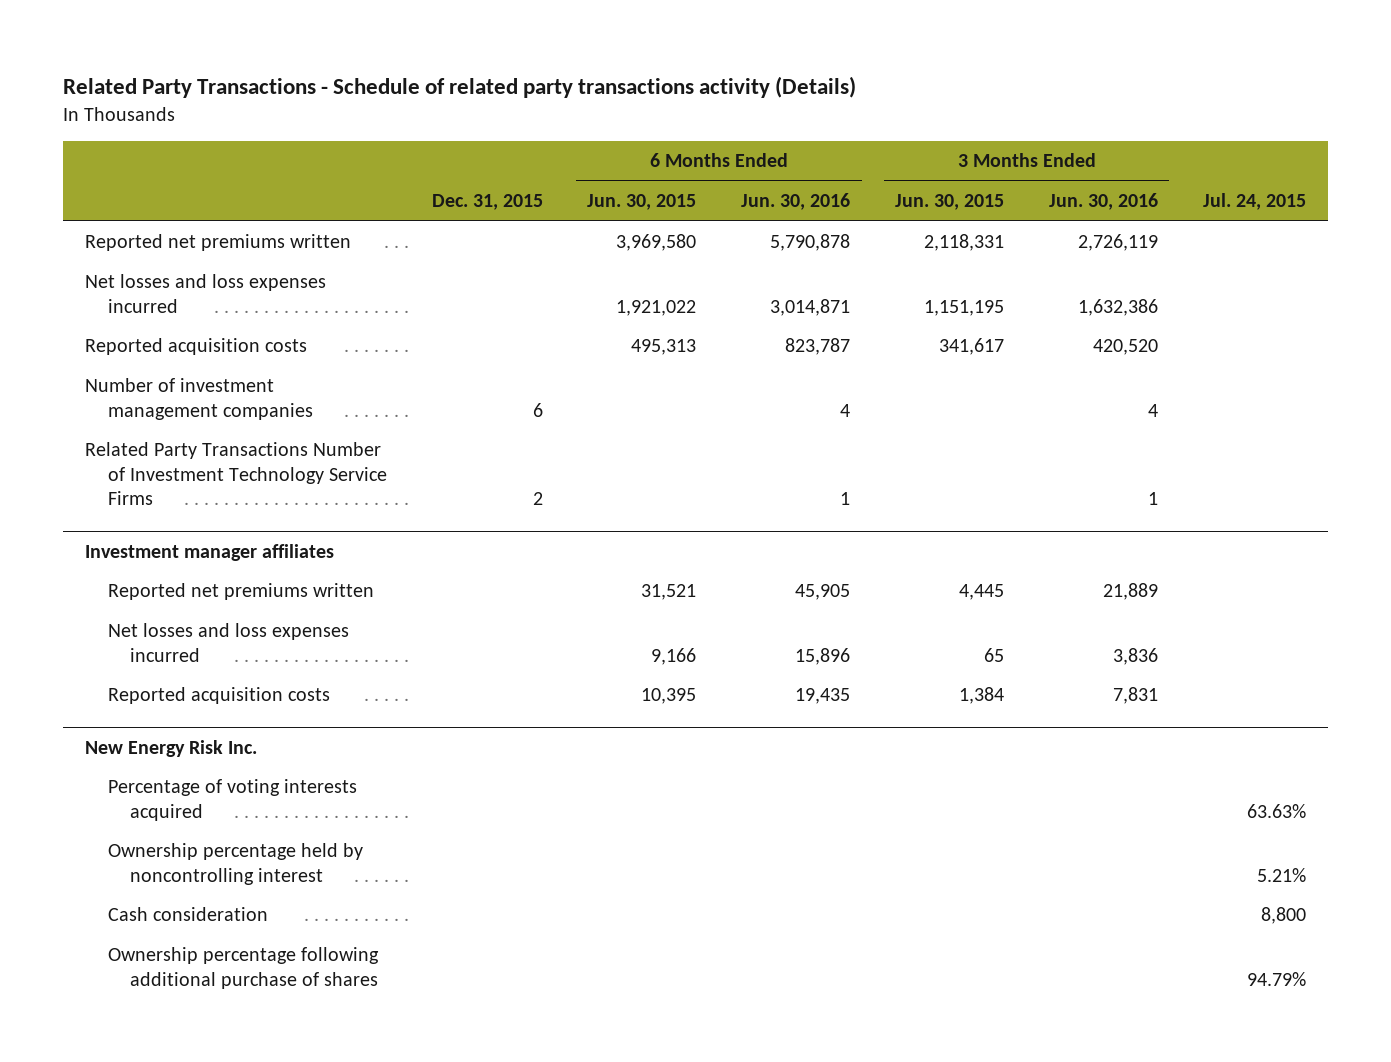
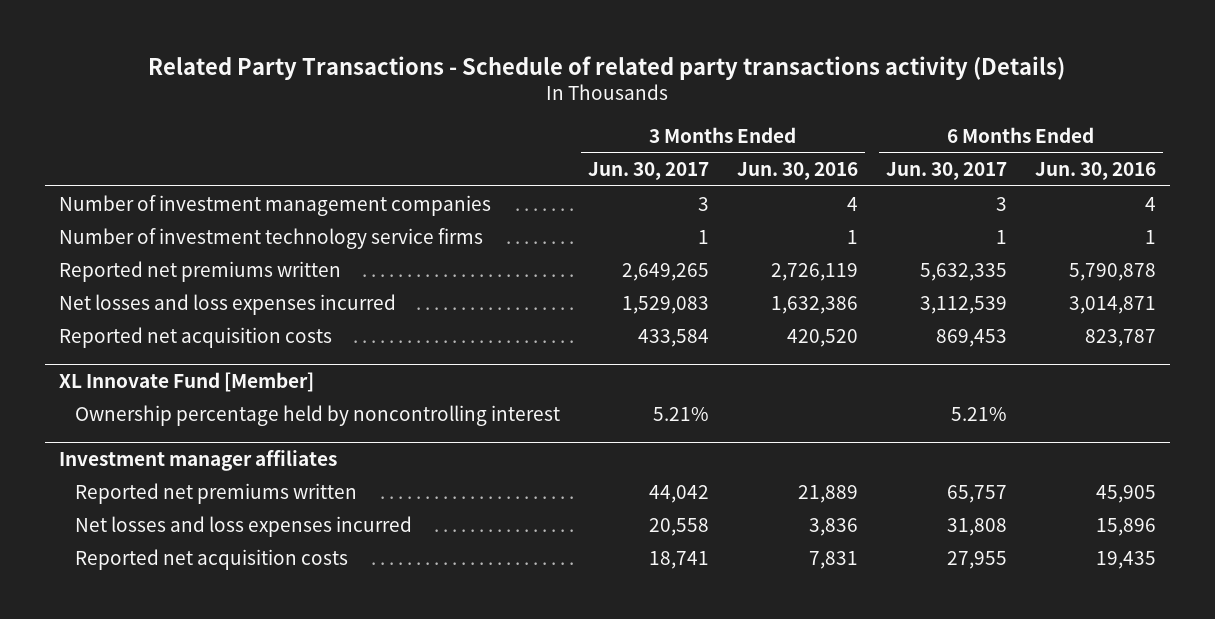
- | Dec. 31, 2015 | 6 Months Ended Jun. 30, 2015 | 6 Months Ended Jun. 30, 2016 | 3 Months Ended Jun. 30, 2015 | 3 Months Ended Jun. 30, 2016 | Jul. 24, 2015
+ | 3 Months Ended Jun. 30, 2017 | 3 Months Ended Jun. 30, 2016 | 6 Months Ended Jun. 30, 2017 | 6 Months Ended Jun. 30, 2016
moved up: Number of investment management companies | 3 | 4 | 3 | 4
+ Number of investment technology service firms | 1 | 1 | 1 | 1
- Reported acquisition costs | | 495,313 | 823,787 | 341,617 | 420,520 |
- Related Party Transactions Number of Investment Technology Service Firms | 2 | | 1 | | 1 |
+ Reported net acquisition costs | 433,584 | 420,520 | 869,453 | 823,787
+ XL Innovate Fund [Member]
+ Ownership percentage held by noncontrolling interest | 5.21% | | 5.21% |
@ Investment manager affiliates
- Reported acquisition costs | | 10,395 | 19,435 | 1,384 | 7,831 |
- New Energy Risk Inc.
- Percentage of voting interests acquired | | | | | | 63.63%
- Ownership percentage held by noncontrolling interest | | | | | | 5.21%
- Cash consideration | | | | | | 8,800
- Ownership percentage following additional purchase of shares | | | | | | 94.79%
@ Investment manager affiliates
+ Reported net acquisition costs | 18,741 | 7,831 | 27,955 | 19,435

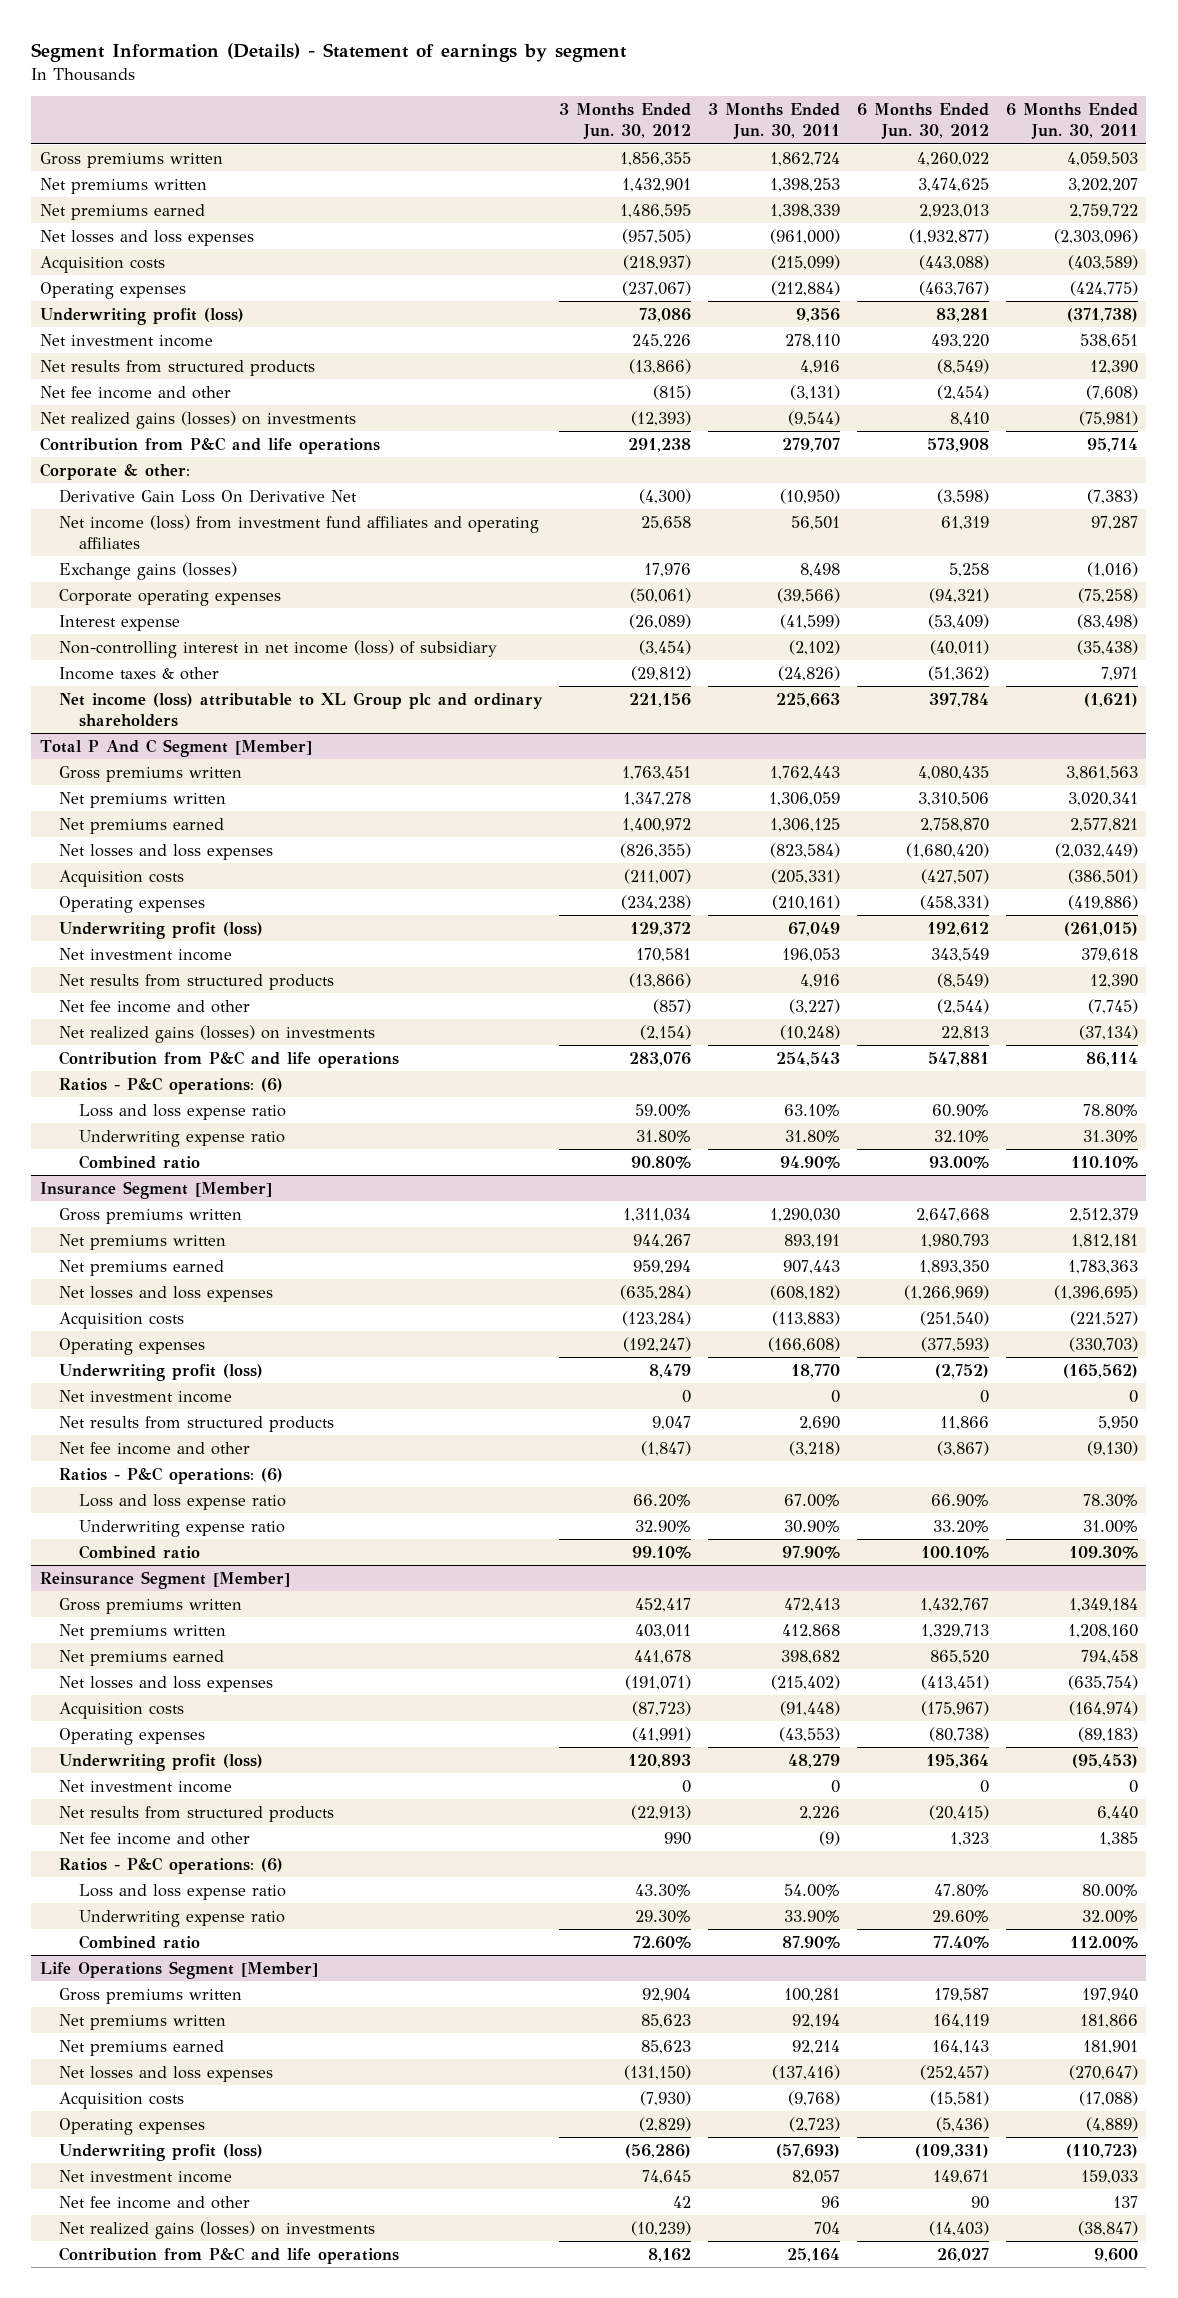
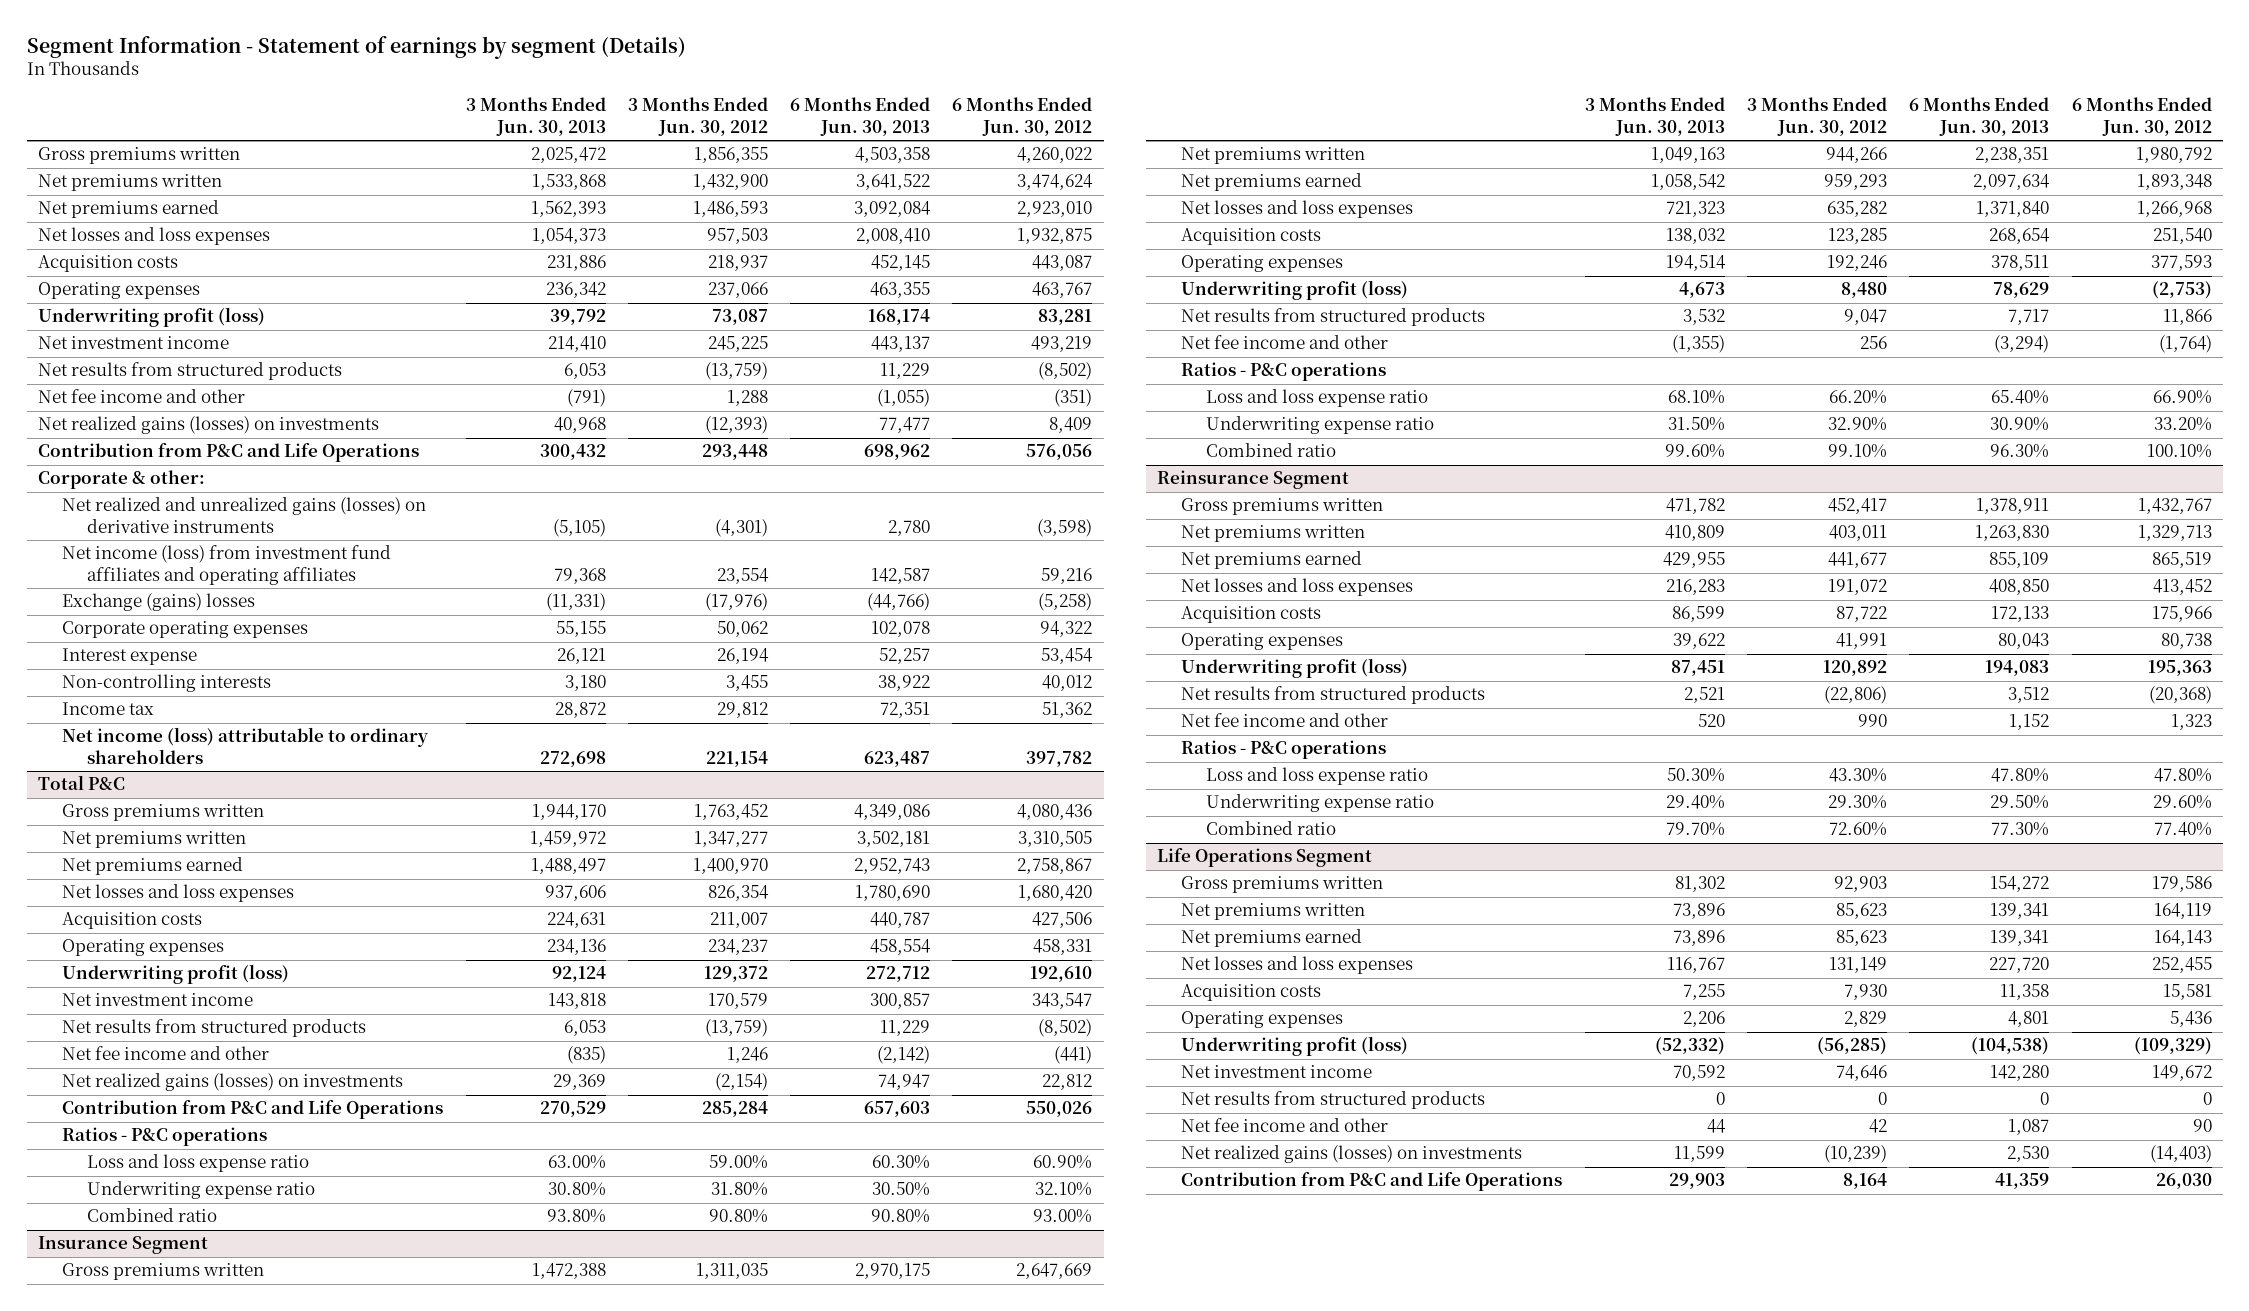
- Segment Information (Details) - Statement of earnings by segment
+ Segment Information - Statement of earnings by segment (Details)
- | 3 Months Ended Jun. 30, 2012 | 3 Months Ended Jun. 30, 2011 | 6 Months Ended Jun. 30, 2012 | 6 Months Ended Jun. 30, 2011
+ | 3 Months Ended Jun. 30, 2013 | 3 Months Ended Jun. 30, 2012 | 6 Months Ended Jun. 30, 2013 | 6 Months Ended Jun. 30, 2012
- Net premiums written | 1,432,901 | 1,398,253 | 3,474,625 | 3,202,207
- Net premiums earned | 1,486,595 | 1,398,339 | 2,923,013 | 2,759,722
- Net losses and loss expenses | (957,505) | (961,000) | (1,932,877) | (2,303,096)
- Acquisition costs | (218,937) | (215,099) | (443,088) | (403,589)
- Operating expenses | (237,067) | (212,884) | (463,767) | (424,775)
- Underwriting profit (loss) | 73,086 | 9,356 | 83,281 | (371,738)
- Net investment income | 245,226 | 278,110 | 493,220 | 538,651
- Net results from structured products | (13,866) | 4,916 | (8,549) | 12,390
- Net fee income and other | (815) | (3,131) | (2,454) | (7,608)
- Net realized gains (losses) on investments | (12,393) | (9,544) | 8,410 | (75,981)
- Contribution from P&C and life operations | 291,238 | 279,707 | 573,908 | 95,714
+ Net premiums written | 1,533,868 | 1,432,900 | 3,641,522 | 3,474,624
+ Net premiums earned | 1,562,393 | 1,486,593 | 3,092,084 | 2,923,010
+ Net losses and loss expenses | 1,054,373 | 957,503 | 2,008,410 | 1,932,875
+ Acquisition costs | 231,886 | 218,937 | 452,145 | 443,087
+ Operating expenses | 236,342 | 237,066 | 463,355 | 463,767
+ Underwriting profit (loss) | 39,792 | 73,087 | 168,174 | 83,281
+ Net investment income | 214,410 | 245,225 | 443,137 | 493,219
+ Net results from structured products | 6,053 | (13,759) | 11,229 | (8,502)
+ Net fee income and other | (791) | 1,288 | (1,055) | (351)
+ Net realized gains (losses) on investments | 40,968 | (12,393) | 77,477 | 8,409
+ Contribution from P&C and Life Operations | 300,432 | 293,448 | 698,962 | 576,056
- Derivative Gain Loss On Derivative Net | (4,300) | (10,950) | (3,598) | (7,383)
- Net income (loss) from investment fund affiliates and operating affiliates | 25,658 | 56,501 | 61,319 | 97,287
- Exchange gains (losses) | 17,976 | 8,498 | 5,258 | (1,016)
- Corporate operating expenses | (50,061) | (39,566) | (94,321) | (75,258)
- Interest expense | (26,089) | (41,599) | (53,409) | (83,498)
- Non-controlling interest in net income (loss) of subsidiary | (3,454) | (2,102) | (40,011) | (35,438)
- Income taxes & other | (29,812) | (24,826) | (51,362) | 7,971
- Net income (loss) attributable to XL Group plc and ordinary shareholders | 221,156 | 225,663 | 397,784 | (1,621)
- Total P And C Segment [Member]
- Gross premiums written | 1,763,451 | 1,762,443 | 4,080,435 | 3,861,563
- Net premiums written | 1,347,278 | 1,306,059 | 3,310,506 | 3,020,341
- Net premiums earned | 1,400,972 | 1,306,125 | 2,758,870 | 2,577,821
- Net losses and loss expenses | (826,355) | (823,584) | (1,680,420) | (2,032,449)
- Acquisition costs | (211,007) | (205,331) | (427,507) | (386,501)
- Operating expenses | (234,238) | (210,161) | (458,331) | (419,886)
- Underwriting profit (loss) | 129,372 | 67,049 | 192,612 | (261,015)
- Net investment income | 170,581 | 196,053 | 343,549 | 379,618
- Net results from structured products | (13,866) | 4,916 | (8,549) | 12,390
- Net fee income and other | (857) | (3,227) | (2,544) | (7,745)
- Net realized gains (losses) on investments | (2,154) | (10,248) | 22,813 | (37,134)
- Contribution from P&C and life operations | 283,076 | 254,543 | 547,881 | 86,114
- Ratios - P&C operations: (6)
+ Net realized and unrealized gains (losses) on derivative instruments | (5,105) | (4,301) | 2,780 | (3,598)
+ Net income (loss) from investment fund affiliates and operating affiliates | 79,368 | 23,554 | 142,587 | 59,216
+ Exchange (gains) losses | (11,331) | (17,976) | (44,766) | (5,258)
+ Corporate operating expenses | 55,155 | 50,062 | 102,078 | 94,322
+ Interest expense | 26,121 | 26,194 | 52,257 | 53,454
+ Non-controlling interests | 3,180 | 3,455 | 38,922 | 40,012
+ Income tax | 28,872 | 29,812 | 72,351 | 51,362
+ Net income (loss) attributable to ordinary shareholders | 272,698 | 221,154 | 623,487 | 397,782
+ Total P&C
+ Gross premiums written | 1,944,170 | 1,763,452 | 4,349,086 | 4,080,436
+ Net premiums written | 1,459,972 | 1,347,277 | 3,502,181 | 3,310,505
+ Net premiums earned | 1,488,497 | 1,400,970 | 2,952,743 | 2,758,867
+ Net losses and loss expenses | 937,606 | 826,354 | 1,780,690 | 1,680,420
+ Acquisition costs | 224,631 | 211,007 | 440,787 | 427,506
+ Operating expenses | 234,136 | 234,237 | 458,554 | 458,331
+ Underwriting profit (loss) | 92,124 | 129,372 | 272,712 | 192,610
+ Net investment income | 143,818 | 170,579 | 300,857 | 343,547
+ Net results from structured products | 6,053 | (13,759) | 11,229 | (8,502)
+ Net fee income and other | (835) | 1,246 | (2,142) | (441)
+ Net realized gains (losses) on investments | 29,369 | (2,154) | 74,947 | 22,812
+ Contribution from P&C and Life Operations | 270,529 | 285,284 | 657,603 | 550,026
+ Ratios - P&C operations
- Insurance Segment [Member]
- Gross premiums written | 1,311,034 | 1,290,030 | 2,647,668 | 2,512,379
- Net premiums written | 944,267 | 893,191 | 1,980,793 | 1,812,181
- Net premiums earned | 959,294 | 907,443 | 1,893,350 | 1,783,363
- Net losses and loss expenses | (635,284) | (608,182) | (1,266,969) | (1,396,695)
- Acquisition costs | (123,284) | (113,883) | (251,540) | (221,527)
- Operating expenses | (192,247) | (166,608) | (377,593) | (330,703)
- Underwriting profit (loss) | 8,479 | 18,770 | (2,752) | (165,562)
- Net investment income | 0 | 0 | 0 | 0
+ Insurance Segment
+ Gross premiums written | 1,472,388 | 1,311,035 | 2,970,175 | 2,647,669
+ Net premiums written | 1,049,163 | 944,266 | 2,238,351 | 1,980,792
+ Net premiums earned | 1,058,542 | 959,293 | 2,097,634 | 1,893,348
+ Net losses and loss expenses | 721,323 | 635,282 | 1,371,840 | 1,266,968
+ Acquisition costs | 138,032 | 123,285 | 268,654 | 251,540
+ Operating expenses | 194,514 | 192,246 | 378,511 | 377,593
+ Underwriting profit (loss) | 4,673 | 8,480 | 78,629 | (2,753)
- Net fee income and other | (1,847) | (3,218) | (3,867) | (9,130)
- Ratios - P&C operations: (6)
+ Net fee income and other | (1,355) | 256 | (3,294) | (1,764)
+ Ratios - P&C operations
- Reinsurance Segment [Member]
+ Reinsurance Segment
- Net premiums earned | 441,678 | 398,682 | 865,520 | 794,458
- Net losses and loss expenses | (191,071) | (215,402) | (413,451) | (635,754)
- Acquisition costs | (87,723) | (91,448) | (175,967) | (164,974)
- Operating expenses | (41,991) | (43,553) | (80,738) | (89,183)
- Underwriting profit (loss) | 120,893 | 48,279 | 195,364 | (95,453)
- Net investment income | 0 | 0 | 0 | 0
- Net results from structured products | (22,913) | 2,226 | (20,415) | 6,440
+ Net premiums earned | 429,955 | 441,677 | 855,109 | 865,519
+ Net losses and loss expenses | 216,283 | 191,072 | 408,850 | 413,452
+ Acquisition costs | 86,599 | 87,722 | 172,133 | 175,966
+ Operating expenses | 39,622 | 41,991 | 80,043 | 80,738
+ Underwriting profit (loss) | 87,451 | 120,892 | 194,083 | 195,363
+ Net results from structured products | 2,521 | (22,806) | 3,512 | (20,368)
- Ratios - P&C operations: (6)
+ Ratios - P&C operations
- Life Operations Segment [Member]
- Gross premiums written | 92,904 | 100,281 | 179,587 | 197,940
+ Life Operations Segment
+ Gross premiums written | 81,302 | 92,903 | 154,272 | 179,586
- Net losses and loss expenses | (131,150) | (137,416) | (252,457) | (270,647)
- Acquisition costs | (7,930) | (9,768) | (15,581) | (17,088)
- Operating expenses | (2,829) | (2,723) | (5,436) | (4,889)
- Underwriting profit (loss) | (56,286) | (57,693) | (109,331) | (110,723)
- Net investment income | 74,645 | 82,057 | 149,671 | 159,033
+ Net losses and loss expenses | 116,767 | 131,149 | 227,720 | 252,455
+ Acquisition costs | 7,255 | 7,930 | 11,358 | 15,581
+ Operating expenses | 2,206 | 2,829 | 4,801 | 5,436
+ Underwriting profit (loss) | (52,332) | (56,285) | (104,538) | (109,329)
+ Net investment income | 70,592 | 74,646 | 142,280 | 149,672
+ Net results from structured products | 0 | 0 | 0 | 0
- Contribution from P&C and life operations | 8,162 | 25,164 | 26,027 | 9,600
+ Contribution from P&C and Life Operations | 29,903 | 8,164 | 41,359 | 26,030

